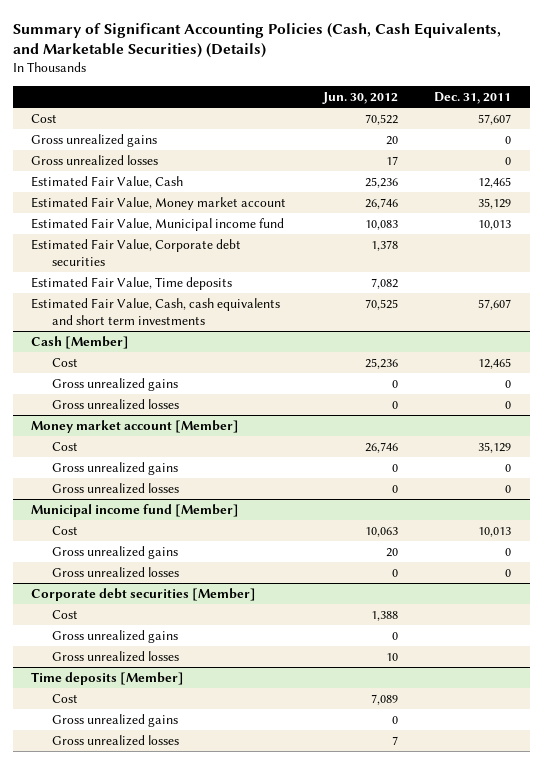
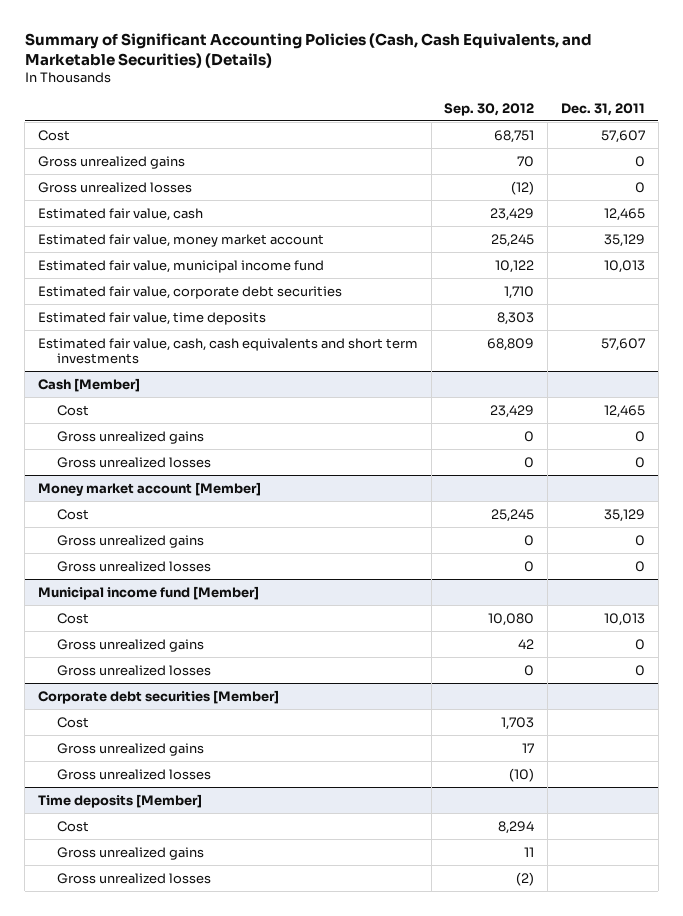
- | Jun. 30, 2012 | Dec. 31, 2011
+ | Sep. 30, 2012 | Dec. 31, 2011
- Estimated Fair Value, Cash | 25,236 | 12,465
- Estimated Fair Value, Money market account | 26,746 | 35,129
- Estimated Fair Value, Municipal income fund | 10,083 | 10,013
- Estimated Fair Value, Corporate debt securities | 1,378 |
- Estimated Fair Value, Time deposits | 7,082 |
- Estimated Fair Value, Cash, cash equivalents and short term investments | 70,525 | 57,607
+ Estimated fair value, cash | 23,429 | 12,465
+ Estimated fair value, money market account | 25,245 | 35,129
+ Estimated fair value, municipal income fund | 10,122 | 10,013
+ Estimated fair value, corporate debt securities | 1,710 |
+ Estimated fair value, time deposits | 8,303 |
+ Estimated fair value, cash, cash equivalents and short term investments | 68,809 | 57,607

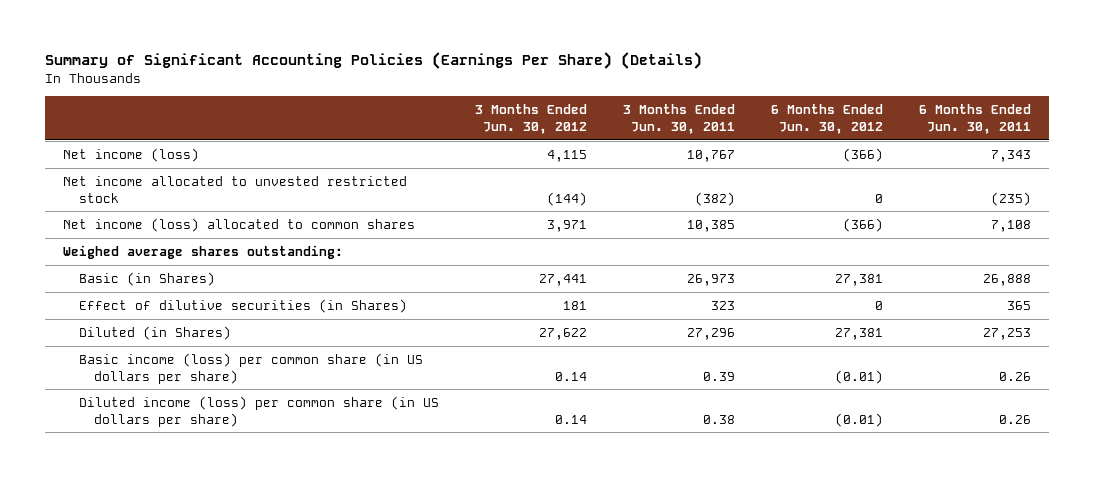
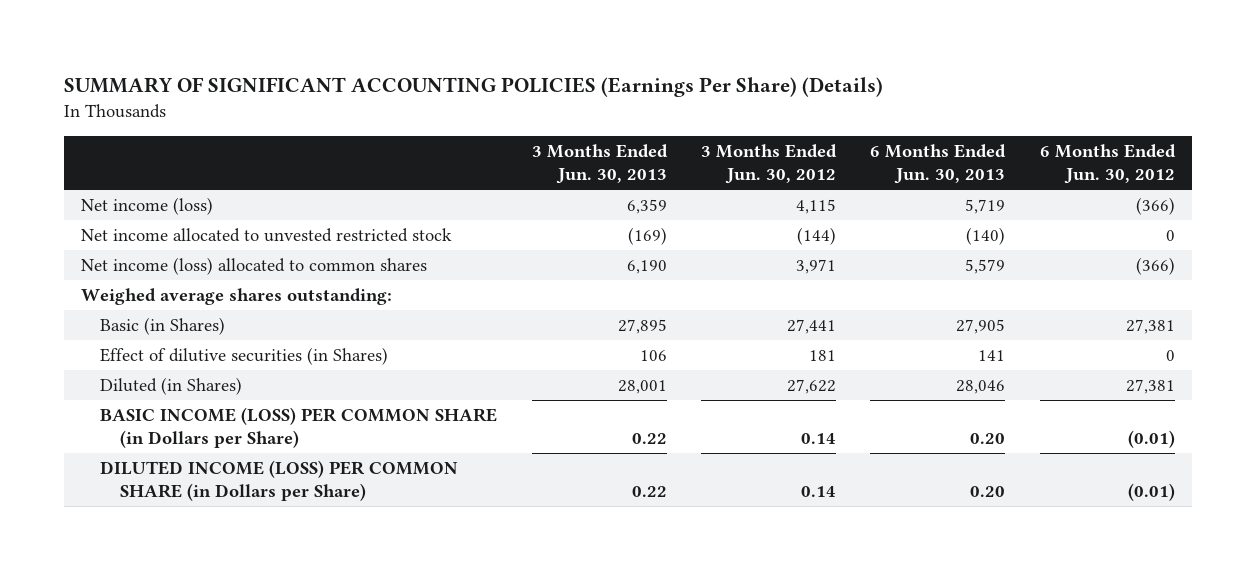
- Summary of Significant Accounting Policies (Earnings Per Share) (Details)
+ SUMMARY OF SIGNIFICANT ACCOUNTING POLICIES (Earnings Per Share) (Details)
- | 3 Months Ended Jun. 30, 2012 | 3 Months Ended Jun. 30, 2011 | 6 Months Ended Jun. 30, 2012 | 6 Months Ended Jun. 30, 2011
+ | 3 Months Ended Jun. 30, 2013 | 3 Months Ended Jun. 30, 2012 | 6 Months Ended Jun. 30, 2013 | 6 Months Ended Jun. 30, 2012
- Basic income (loss) per common share (in US dollars per share) | 0.14 | 0.39 | (0.01) | 0.26
- Diluted income (loss) per common share (in US dollars per share) | 0.14 | 0.38 | (0.01) | 0.26
+ BASIC INCOME (LOSS) PER COMMON SHARE (in Dollars per Share) | 0.22 | 0.14 | 0.20 | (0.01)
+ DILUTED INCOME (LOSS) PER COMMON SHARE (in Dollars per Share) | 0.22 | 0.14 | 0.20 | (0.01)

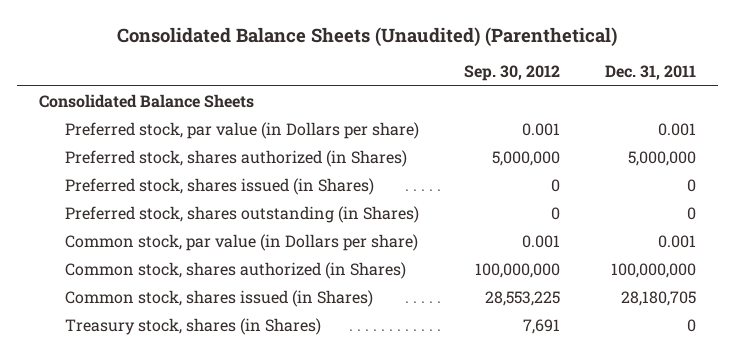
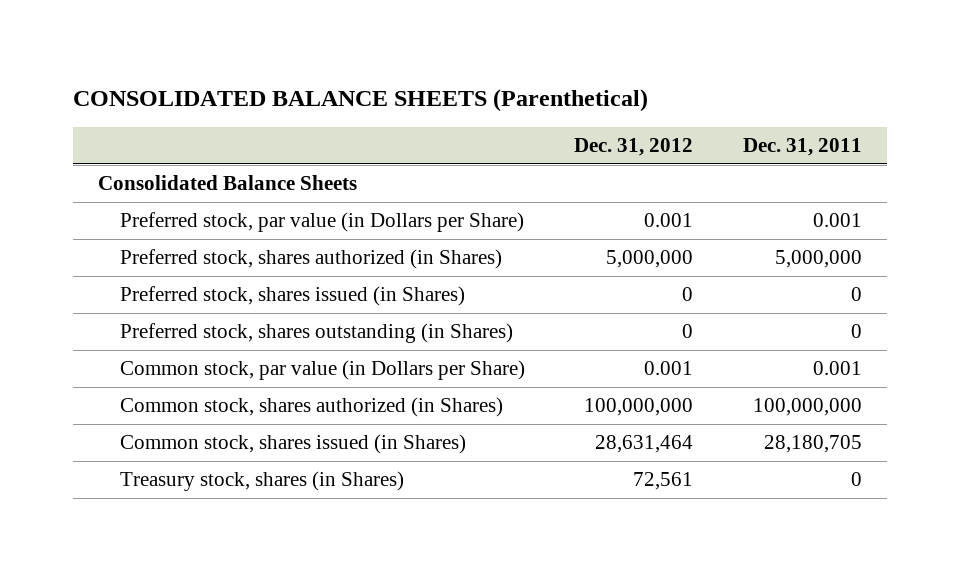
- Consolidated Balance Sheets (Unaudited) (Parenthetical)
+ CONSOLIDATED BALANCE SHEETS (Parenthetical)
- | Sep. 30, 2012 | Dec. 31, 2011
+ | Dec. 31, 2012 | Dec. 31, 2011
- Preferred stock, par value (in Dollars per share) | 0.001 | 0.001
+ Preferred stock, par value (in Dollars per Share) | 0.001 | 0.001
- Common stock, par value (in Dollars per share) | 0.001 | 0.001
+ Common stock, par value (in Dollars per Share) | 0.001 | 0.001

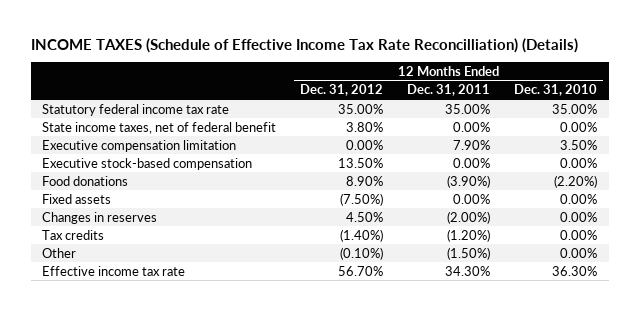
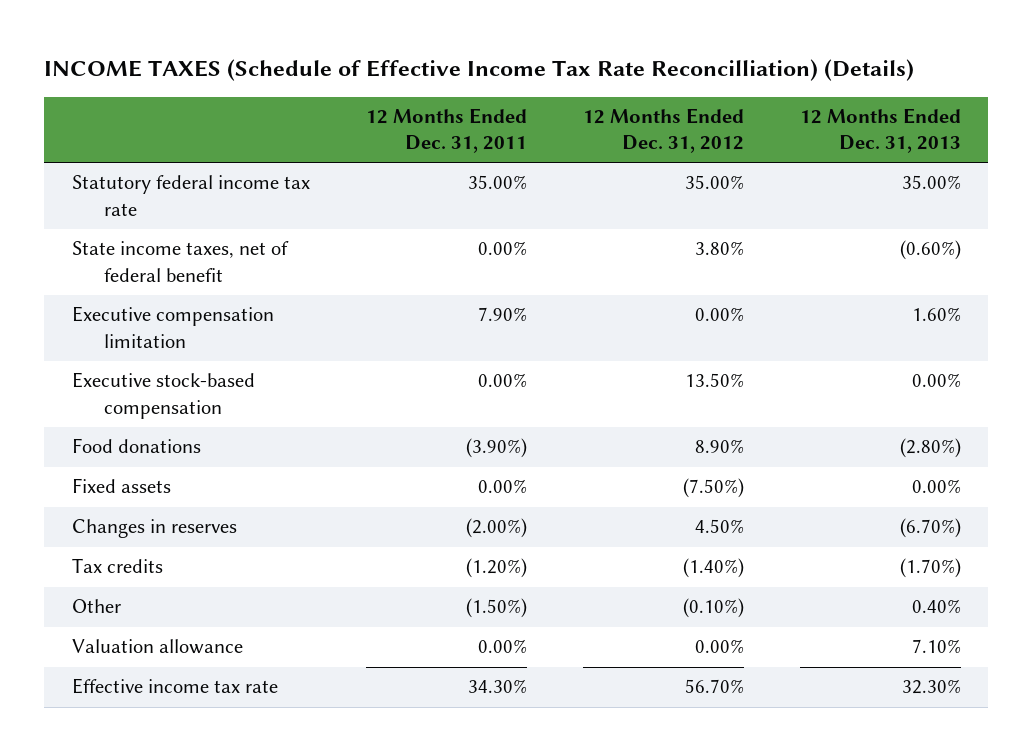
- | 12 Months Ended Dec. 31, 2012 | 12 Months Ended Dec. 31, 2011 | 12 Months Ended Dec. 31, 2010
+ | 12 Months Ended Dec. 31, 2011 | 12 Months Ended Dec. 31, 2012 | 12 Months Ended Dec. 31, 2013
+ Valuation allowance | 0.00% | 0.00% | 7.10%

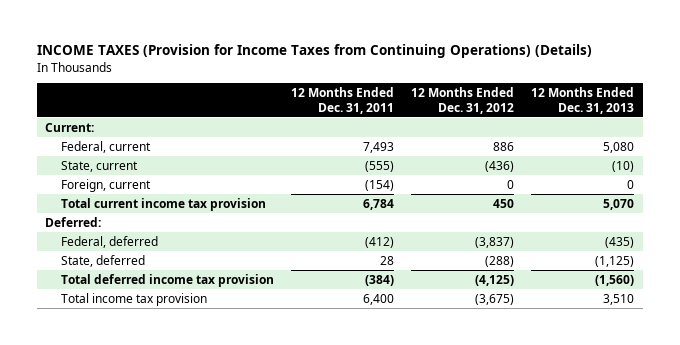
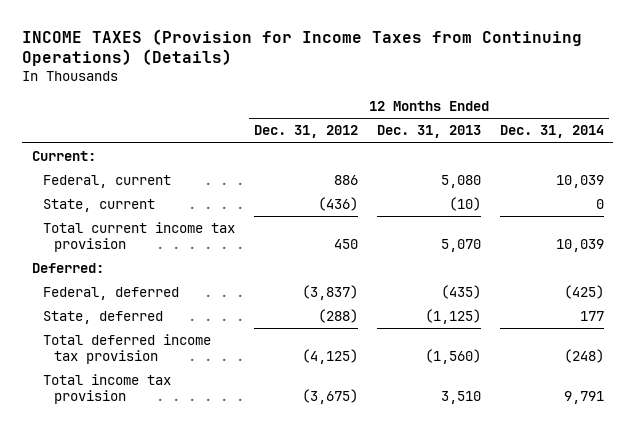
- | 12 Months Ended Dec. 31, 2011 | 12 Months Ended Dec. 31, 2012 | 12 Months Ended Dec. 31, 2013
+ | 12 Months Ended Dec. 31, 2012 | 12 Months Ended Dec. 31, 2013 | 12 Months Ended Dec. 31, 2014
- Foreign, current | (154) | 0 | 0

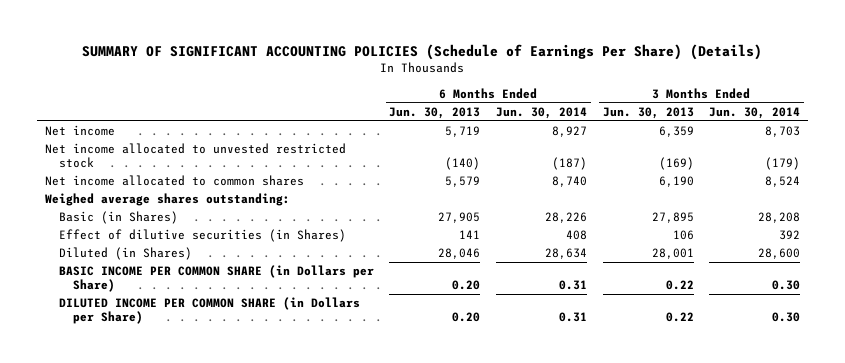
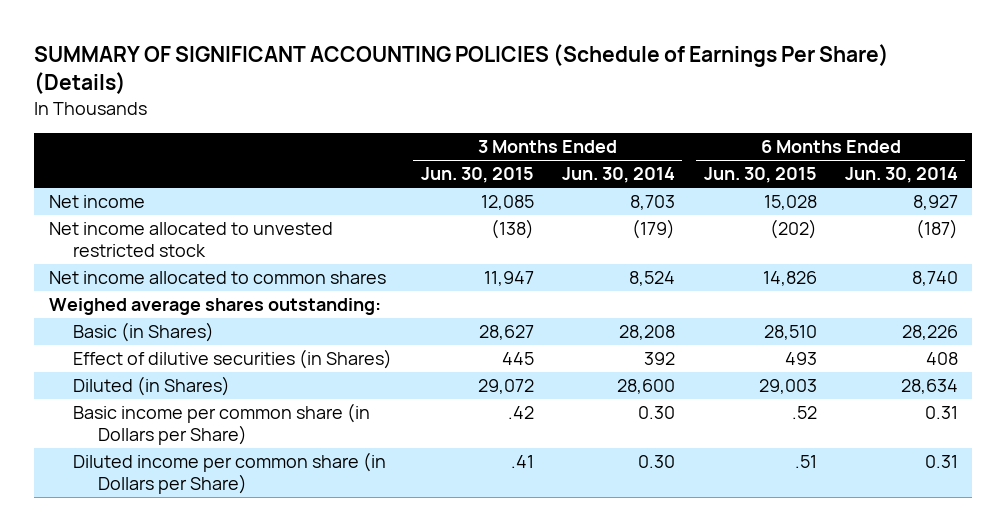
- | 6 Months Ended Jun. 30, 2013 | 6 Months Ended Jun. 30, 2014 | 3 Months Ended Jun. 30, 2013 | 3 Months Ended Jun. 30, 2014
+ | 3 Months Ended Jun. 30, 2015 | 3 Months Ended Jun. 30, 2014 | 6 Months Ended Jun. 30, 2015 | 6 Months Ended Jun. 30, 2014
- BASIC INCOME PER COMMON SHARE (in Dollars per Share) | 0.20 | 0.31 | 0.22 | 0.30
- DILUTED INCOME PER COMMON SHARE (in Dollars per Share) | 0.20 | 0.31 | 0.22 | 0.30
+ Basic income per common share (in Dollars per Share) | .42 | 0.30 | .52 | 0.31
+ Diluted income per common share (in Dollars per Share) | .41 | 0.30 | .51 | 0.31

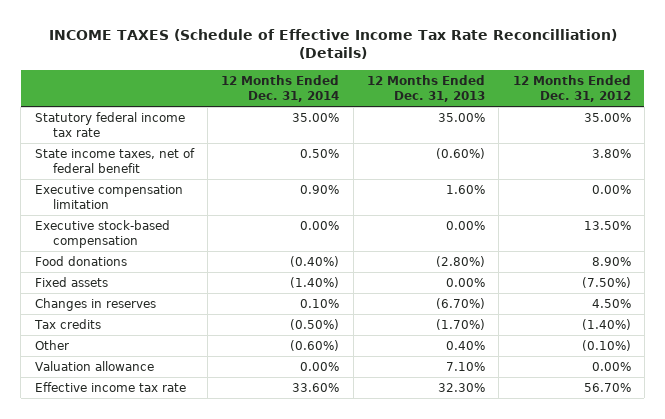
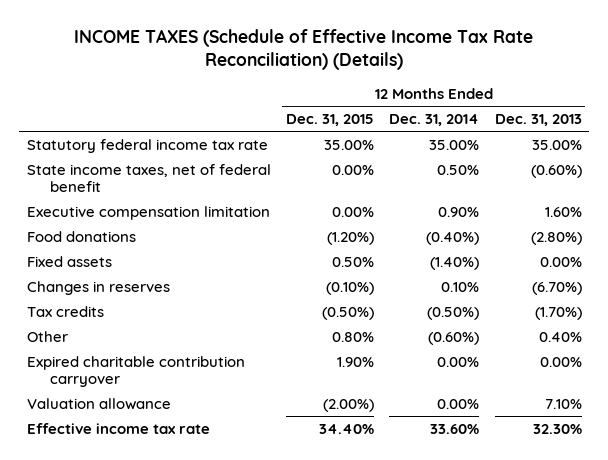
- INCOME TAXES (Schedule of Effective Income Tax Rate Reconcilliation) (Details)
+ INCOME TAXES (Schedule of Effective Income Tax Rate Reconciliation) (Details)
- | 12 Months Ended Dec. 31, 2014 | 12 Months Ended Dec. 31, 2013 | 12 Months Ended Dec. 31, 2012
+ | 12 Months Ended Dec. 31, 2015 | 12 Months Ended Dec. 31, 2014 | 12 Months Ended Dec. 31, 2013
- Executive stock-based compensation | 0.00% | 0.00% | 13.50%
+ Expired charitable contribution carryover | 1.90% | 0.00% | 0.00%

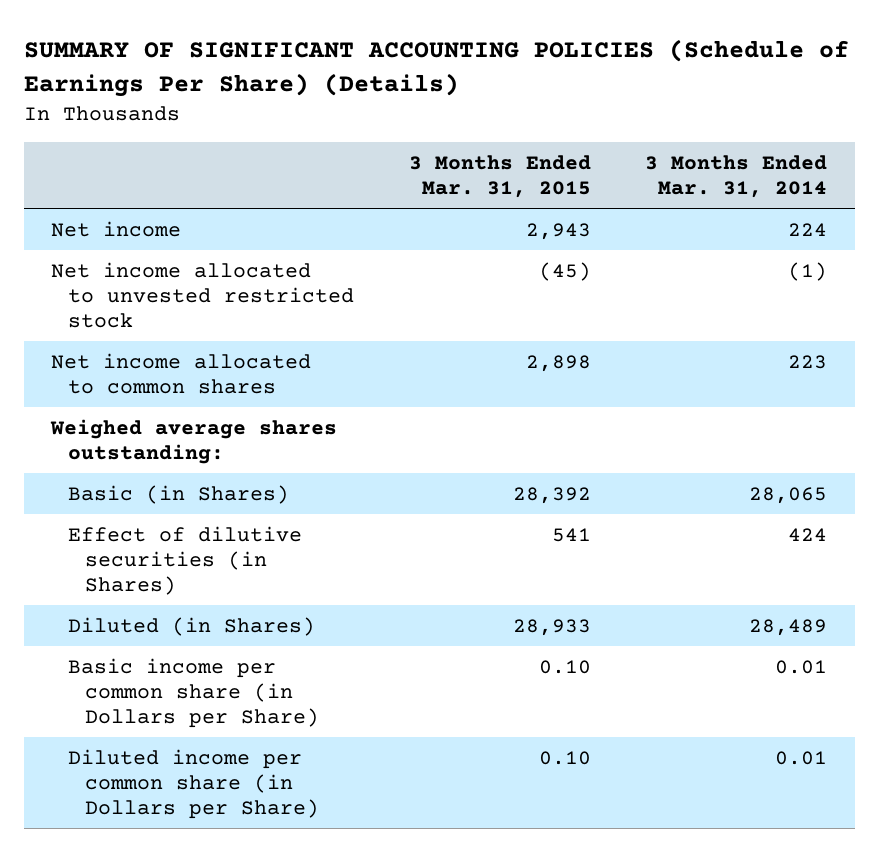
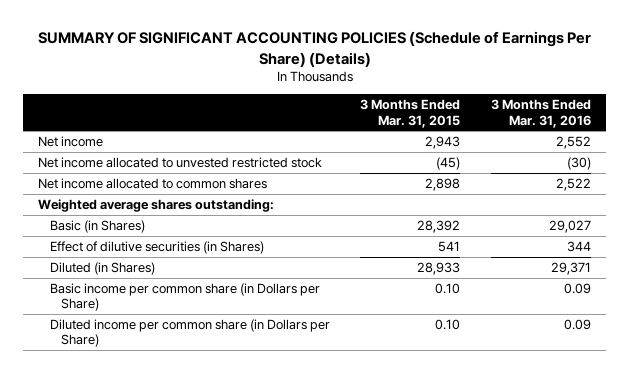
- | 3 Months Ended Mar. 31, 2015 | 3 Months Ended Mar. 31, 2014
+ | 3 Months Ended Mar. 31, 2015 | 3 Months Ended Mar. 31, 2016
- Weighed average shares outstanding:
+ Weighted average shares outstanding:

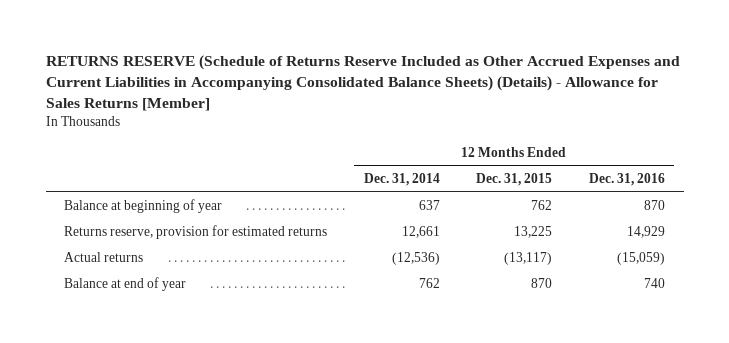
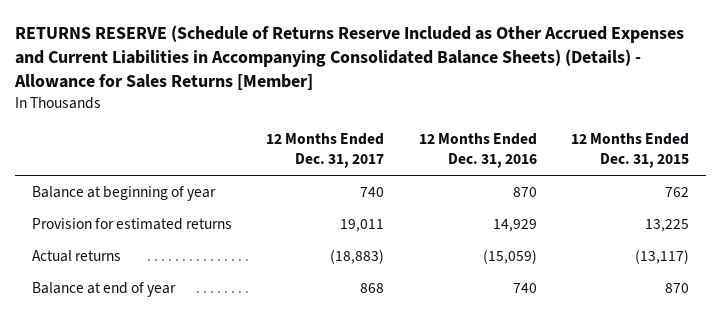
- | 12 Months Ended Dec. 31, 2014 | 12 Months Ended Dec. 31, 2015 | 12 Months Ended Dec. 31, 2016
+ | 12 Months Ended Dec. 31, 2017 | 12 Months Ended Dec. 31, 2016 | 12 Months Ended Dec. 31, 2015
- Returns reserve, provision for estimated returns | 12,661 | 13,225 | 14,929
+ Provision for estimated returns | 19,011 | 14,929 | 13,225

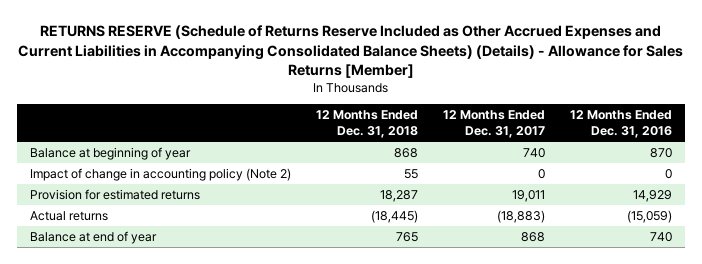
- | 12 Months Ended Dec. 31, 2017 | 12 Months Ended Dec. 31, 2016 | 12 Months Ended Dec. 31, 2015
+ | 12 Months Ended Dec. 31, 2018 | 12 Months Ended Dec. 31, 2017 | 12 Months Ended Dec. 31, 2016
+ Impact of change in accounting policy (Note 2) | 55 | 0 | 0

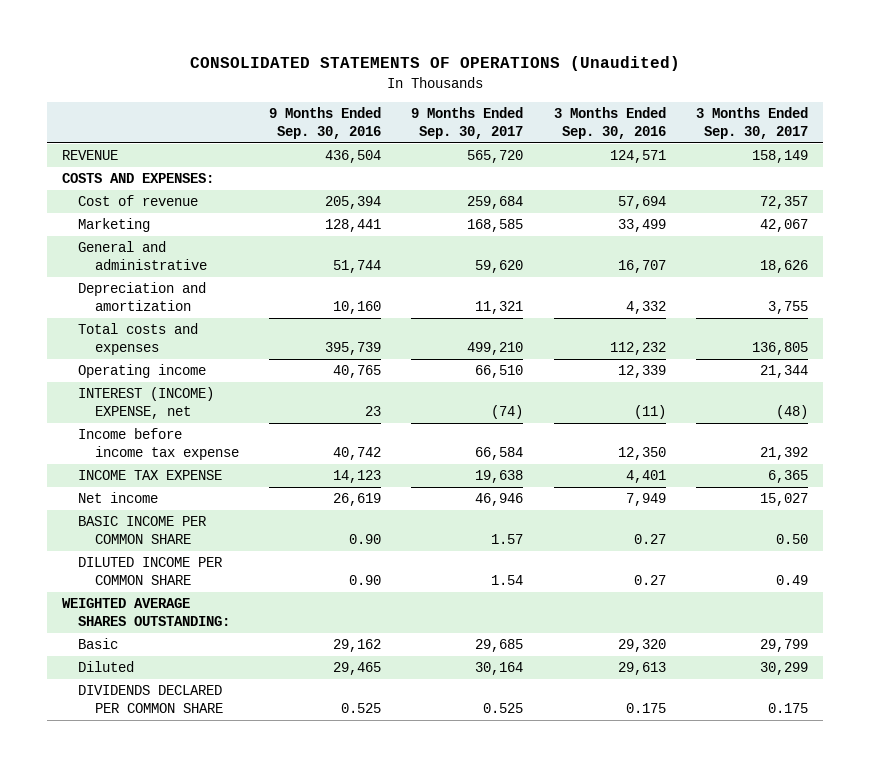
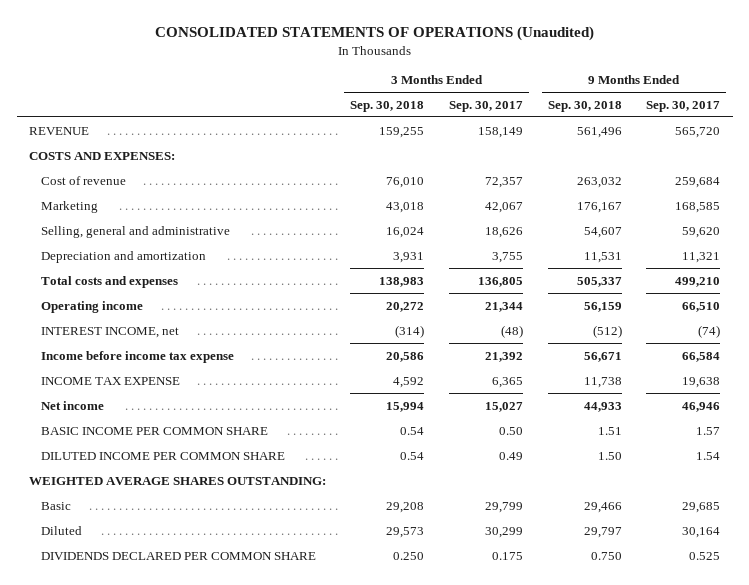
- | 9 Months Ended Sep. 30, 2016 | 9 Months Ended Sep. 30, 2017 | 3 Months Ended Sep. 30, 2016 | 3 Months Ended Sep. 30, 2017
+ | 3 Months Ended Sep. 30, 2018 | 3 Months Ended Sep. 30, 2017 | 9 Months Ended Sep. 30, 2018 | 9 Months Ended Sep. 30, 2017
- General and administrative | 51,744 | 59,620 | 16,707 | 18,626
+ Selling, general and administrative | 16,024 | 18,626 | 54,607 | 59,620
- INTEREST (INCOME) EXPENSE, net | 23 | (74) | (11) | (48)
+ INTEREST INCOME, net | (314) | (48) | (512) | (74)

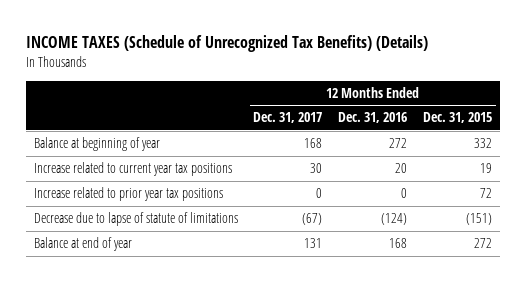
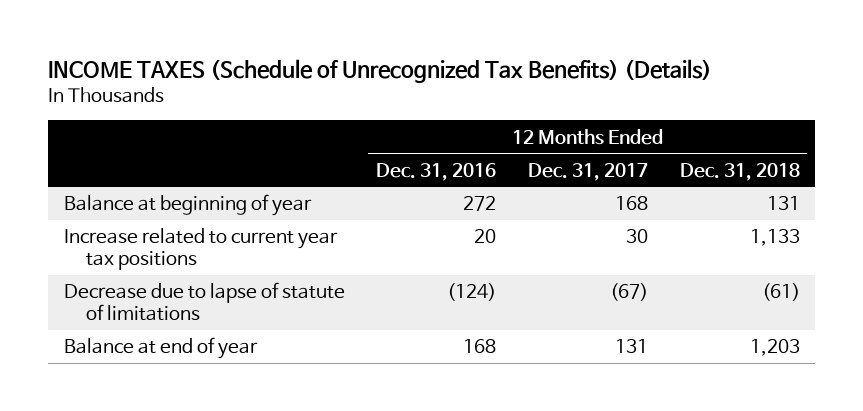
- | 12 Months Ended Dec. 31, 2017 | 12 Months Ended Dec. 31, 2016 | 12 Months Ended Dec. 31, 2015
+ | 12 Months Ended Dec. 31, 2016 | 12 Months Ended Dec. 31, 2017 | 12 Months Ended Dec. 31, 2018
- Increase related to prior year tax positions | 0 | 0 | 72

